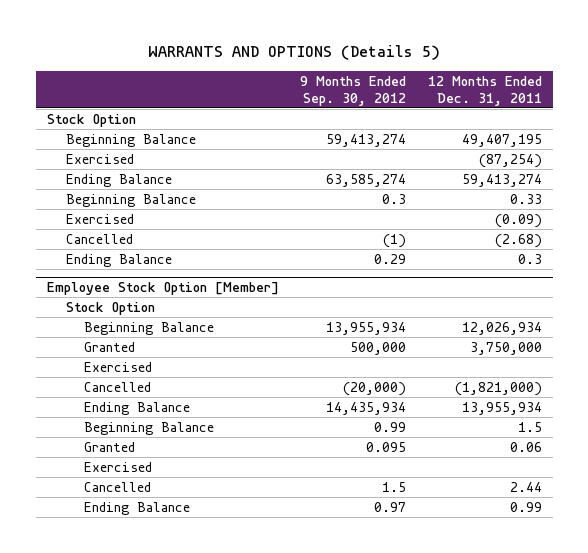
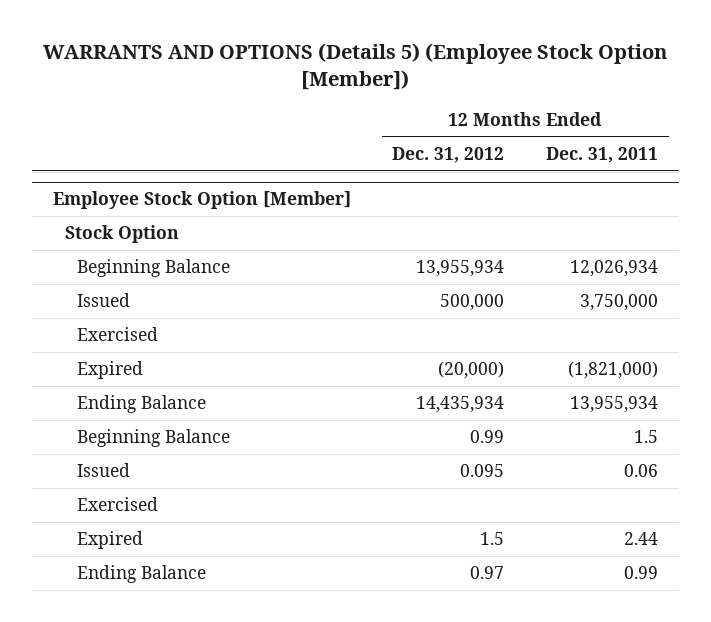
- WARRANTS AND OPTIONS (Details 5)
+ WARRANTS AND OPTIONS (Details 5) (Employee Stock Option [Member])
- | 9 Months Ended Sep. 30, 2012 | 12 Months Ended Dec. 31, 2011
+ | 12 Months Ended Dec. 31, 2012 | 12 Months Ended Dec. 31, 2011
- Stock Option
- Beginning Balance | 59,413,274 | 49,407,195
- Exercised | | (87,254)
- Ending Balance | 63,585,274 | 59,413,274
- Beginning Balance | 0.3 | 0.33
- Exercised | | (0.09)
- Cancelled | (1) | (2.68)
- Ending Balance | 0.29 | 0.3
@ Employee Stock Option [Member]
- Granted | 500,000 | 3,750,000
+ Issued | 500,000 | 3,750,000
- Cancelled | (20,000) | (1,821,000)
+ Expired | (20,000) | (1,821,000)
- Granted | 0.095 | 0.06
+ Issued | 0.095 | 0.06
- Cancelled | 1.5 | 2.44
+ Expired | 1.5 | 2.44

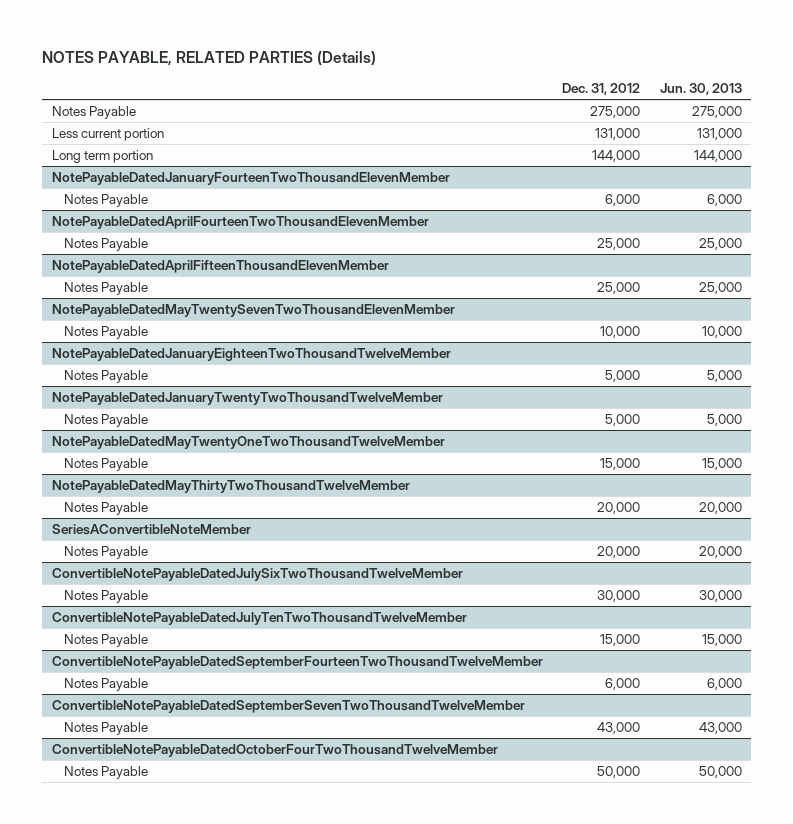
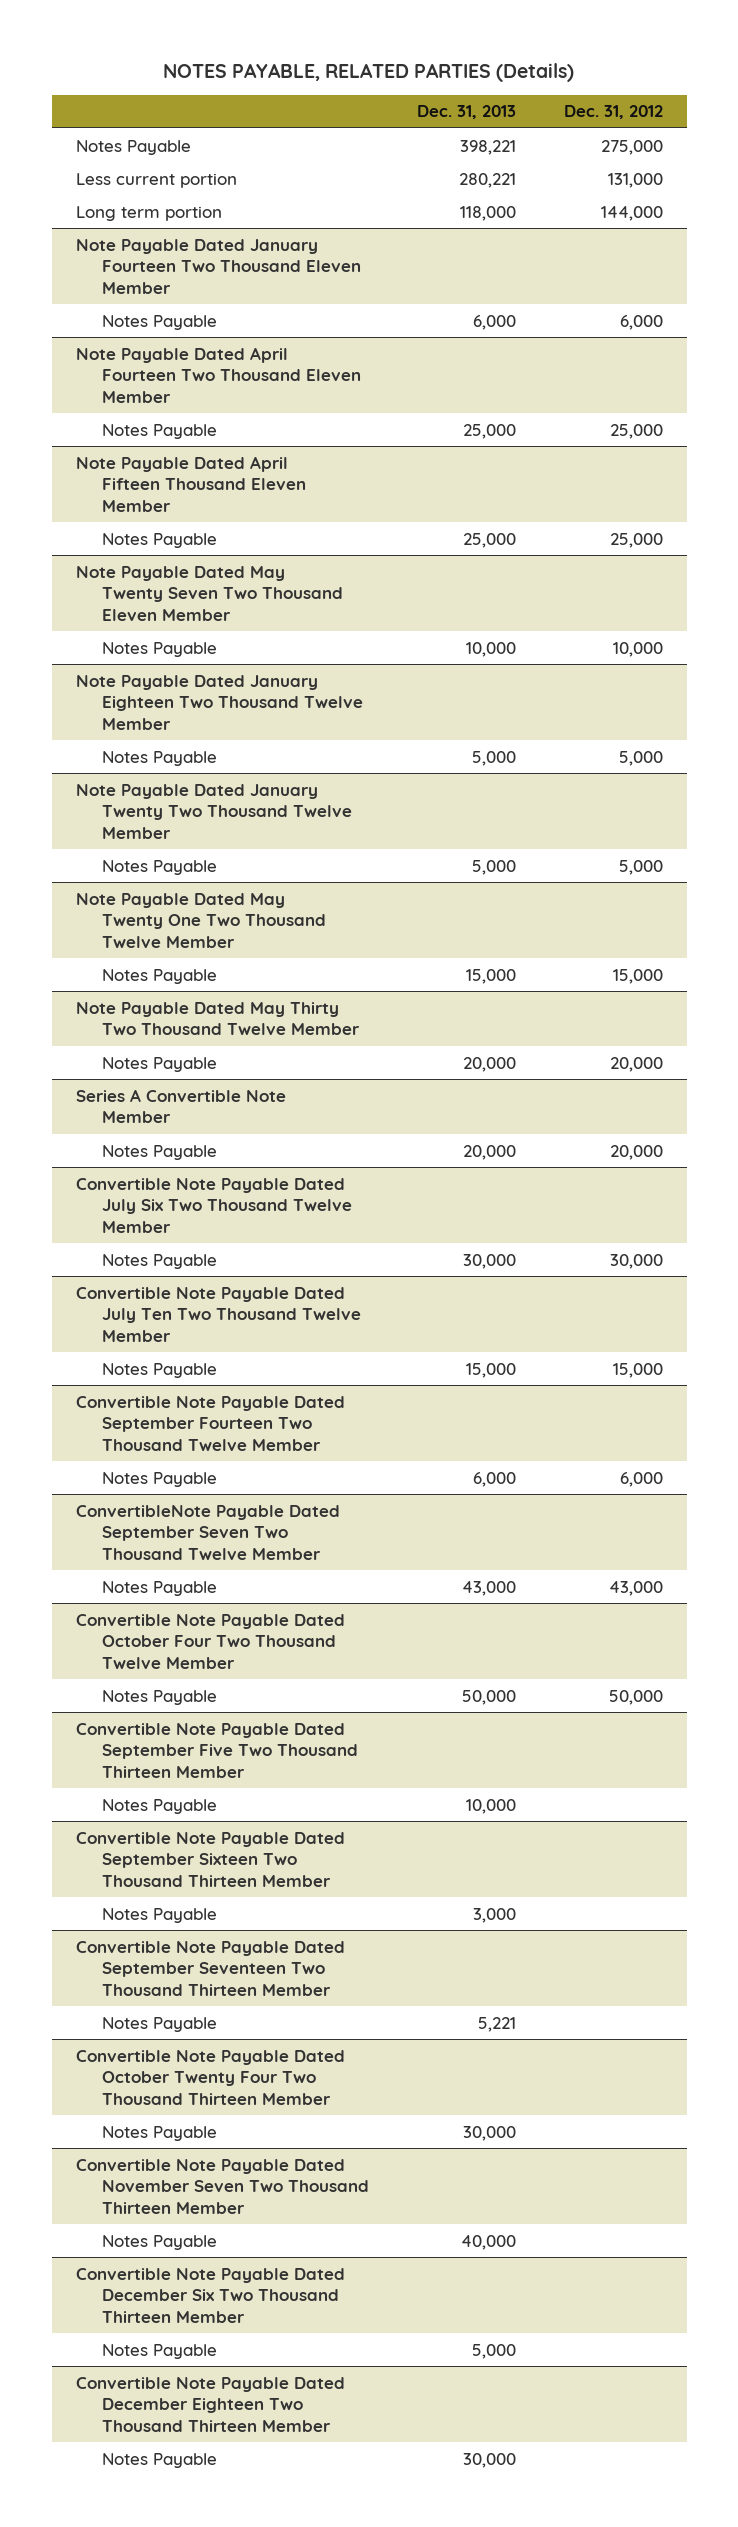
- | Dec. 31, 2012 | Jun. 30, 2013
+ | Dec. 31, 2013 | Dec. 31, 2012
- NotePayableDatedJanuaryFourteenTwoThousandElevenMember
+ Note Payable Dated January Fourteen Two Thousand Eleven Member
- NotePayableDatedAprilFourteenTwoThousandElevenMember
+ Note Payable Dated April Fourteen Two Thousand Eleven Member
- NotePayableDatedAprilFifteenThousandElevenMember
+ Note Payable Dated April Fifteen Thousand Eleven Member
- NotePayableDatedMayTwentySevenTwoThousandElevenMember
+ Note Payable Dated May Twenty Seven Two Thousand Eleven Member
- NotePayableDatedJanuaryEighteenTwoThousandTwelveMember
+ Note Payable Dated January Eighteen Two Thousand Twelve Member
- NotePayableDatedJanuaryTwentyTwoThousandTwelveMember
+ Note Payable Dated January Twenty Two Thousand Twelve Member
- NotePayableDatedMayTwentyOneTwoThousandTwelveMember
+ Note Payable Dated May Twenty One Two Thousand Twelve Member
- NotePayableDatedMayThirtyTwoThousandTwelveMember
+ Note Payable Dated May Thirty Two Thousand Twelve Member
- SeriesAConvertibleNoteMember
+ Series A Convertible Note Member
- ConvertibleNotePayableDatedJulySixTwoThousandTwelveMember
+ Convertible Note Payable Dated July Six Two Thousand Twelve Member
- ConvertibleNotePayableDatedJulyTenTwoThousandTwelveMember
+ Convertible Note Payable Dated July Ten Two Thousand Twelve Member
- ConvertibleNotePayableDatedSeptemberFourteenTwoThousandTwelveMember
+ Convertible Note Payable Dated September Fourteen Two Thousand Twelve Member
- ConvertibleNotePayableDatedSeptemberSevenTwoThousandTwelveMember
+ ConvertibleNote Payable Dated September Seven Two Thousand Twelve Member
- ConvertibleNotePayableDatedOctoberFourTwoThousandTwelveMember
+ Convertible Note Payable Dated October Four Two Thousand Twelve Member
+ Convertible Note Payable Dated September Five Two Thousand Thirteen Member
+ Notes Payable | 10,000 |
+ Convertible Note Payable Dated September Sixteen Two Thousand Thirteen Member
+ Notes Payable | 3,000 |
+ Convertible Note Payable Dated September Seventeen Two Thousand Thirteen Member
+ Notes Payable | 5,221 |
+ Convertible Note Payable Dated October Twenty Four Two Thousand Thirteen Member
+ Notes Payable | 30,000 |
+ Convertible Note Payable Dated November Seven Two Thousand Thirteen Member
+ Notes Payable | 40,000 |
+ Convertible Note Payable Dated December Six Two Thousand Thirteen Member
+ Notes Payable | 5,000 |
+ Convertible Note Payable Dated December Eighteen Two Thousand Thirteen Member
+ Notes Payable | 30,000 |

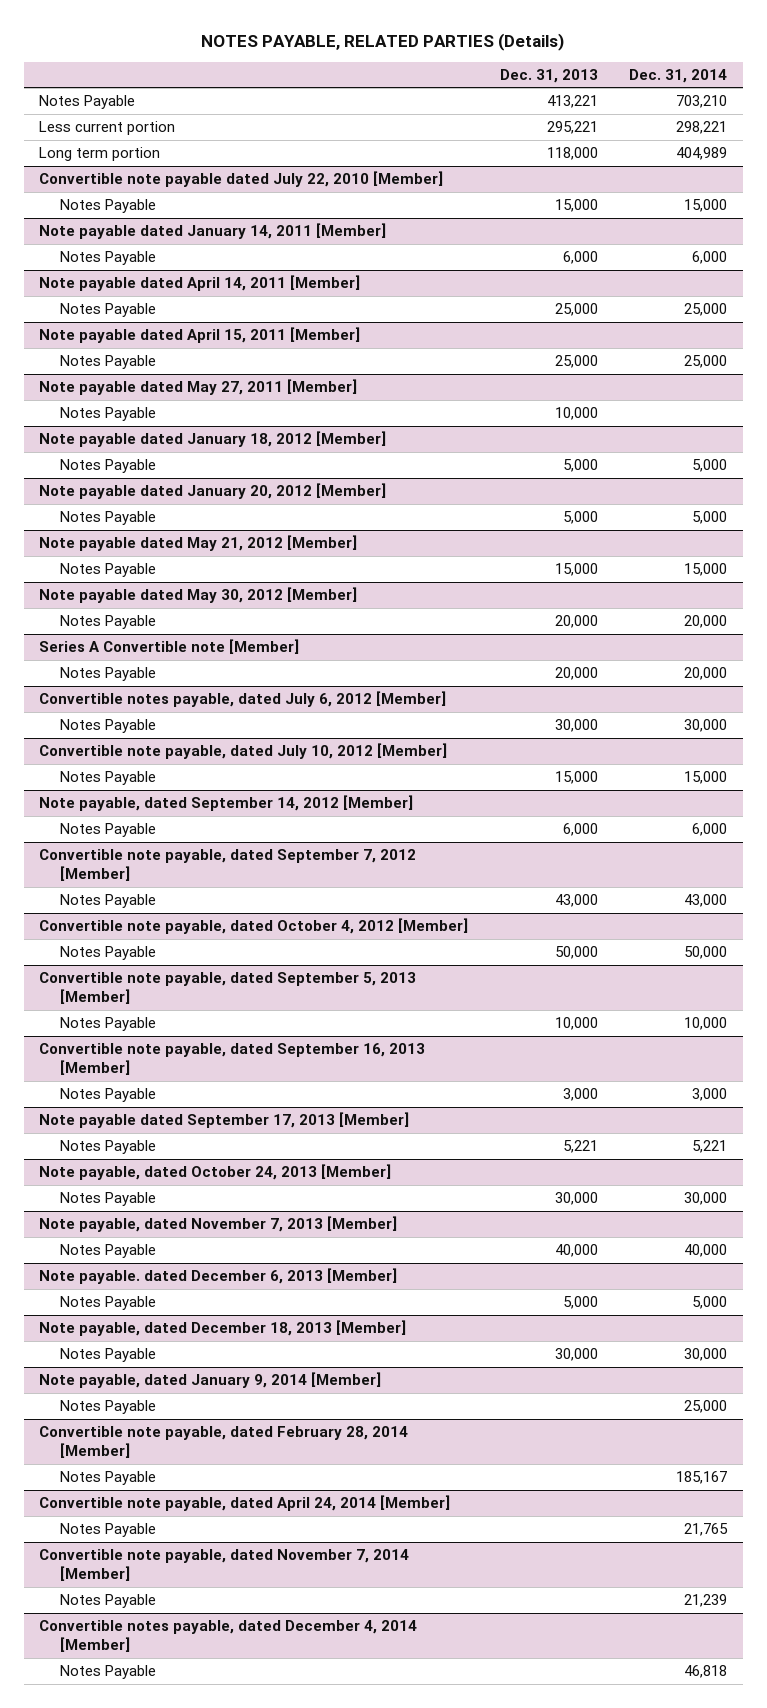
- | Dec. 31, 2013 | Dec. 31, 2012
+ | Dec. 31, 2013 | Dec. 31, 2014
- Notes Payable | 398,221 | 275,000
- Less current portion | 280,221 | 131,000
+ Notes Payable | 413,221 | 703,210
+ Less current portion | 295,221 | 298,221
- Note Payable Dated January Fourteen Two Thousand Eleven Member
+ Convertible note payable dated July 22, 2010 [Member]
+ Notes Payable | 15,000 | 15,000
+ Note payable dated January 14, 2011 [Member]
- Note Payable Dated April Fourteen Two Thousand Eleven Member
+ Note payable dated April 14, 2011 [Member]
- Note Payable Dated April Fifteen Thousand Eleven Member
+ Note payable dated April 15, 2011 [Member]
- Note Payable Dated May Twenty Seven Two Thousand Eleven Member
+ Note payable dated May 27, 2011 [Member]
- Note Payable Dated January Eighteen Two Thousand Twelve Member
+ Note payable dated January 18, 2012 [Member]
- Note Payable Dated January Twenty Two Thousand Twelve Member
+ Note payable dated January 20, 2012 [Member]
- Note Payable Dated May Twenty One Two Thousand Twelve Member
+ Note payable dated May 21, 2012 [Member]
- Note Payable Dated May Thirty Two Thousand Twelve Member
+ Note payable dated May 30, 2012 [Member]
- Series A Convertible Note Member
+ Series A Convertible note [Member]
- Convertible Note Payable Dated July Six Two Thousand Twelve Member
+ Convertible notes payable, dated July 6, 2012 [Member]
- Convertible Note Payable Dated July Ten Two Thousand Twelve Member
+ Convertible note payable, dated July 10, 2012 [Member]
- Convertible Note Payable Dated September Fourteen Two Thousand Twelve Member
+ Note payable, dated September 14, 2012 [Member]
- ConvertibleNote Payable Dated September Seven Two Thousand Twelve Member
+ Convertible note payable, dated September 7, 2012 [Member]
- Convertible Note Payable Dated October Four Two Thousand Twelve Member
+ Convertible note payable, dated October 4, 2012 [Member]
- Convertible Note Payable Dated September Five Two Thousand Thirteen Member
+ Convertible note payable, dated September 5, 2013 [Member]
- Convertible Note Payable Dated September Sixteen Two Thousand Thirteen Member
+ Convertible note payable, dated September 16, 2013 [Member]
- Convertible Note Payable Dated September Seventeen Two Thousand Thirteen Member
+ Note payable dated September 17, 2013 [Member]
- Convertible Note Payable Dated October Twenty Four Two Thousand Thirteen Member
+ Note payable, dated October 24, 2013 [Member]
- Convertible Note Payable Dated November Seven Two Thousand Thirteen Member
+ Note payable, dated November 7, 2013 [Member]
- Convertible Note Payable Dated December Six Two Thousand Thirteen Member
+ Note payable. dated December 6, 2013 [Member]
- Convertible Note Payable Dated December Eighteen Two Thousand Thirteen Member
+ Note payable, dated December 18, 2013 [Member]
+ Note payable, dated January 9, 2014 [Member]
+ Notes Payable | | 25,000
+ Convertible note payable, dated February 28, 2014 [Member]
+ Notes Payable | | 185,167
+ Convertible note payable, dated April 24, 2014 [Member]
+ Notes Payable | | 21,765
+ Convertible note payable, dated November 7, 2014 [Member]
+ Notes Payable | | 21,239
+ Convertible notes payable, dated December 4, 2014 [Member]
+ Notes Payable | | 46,818

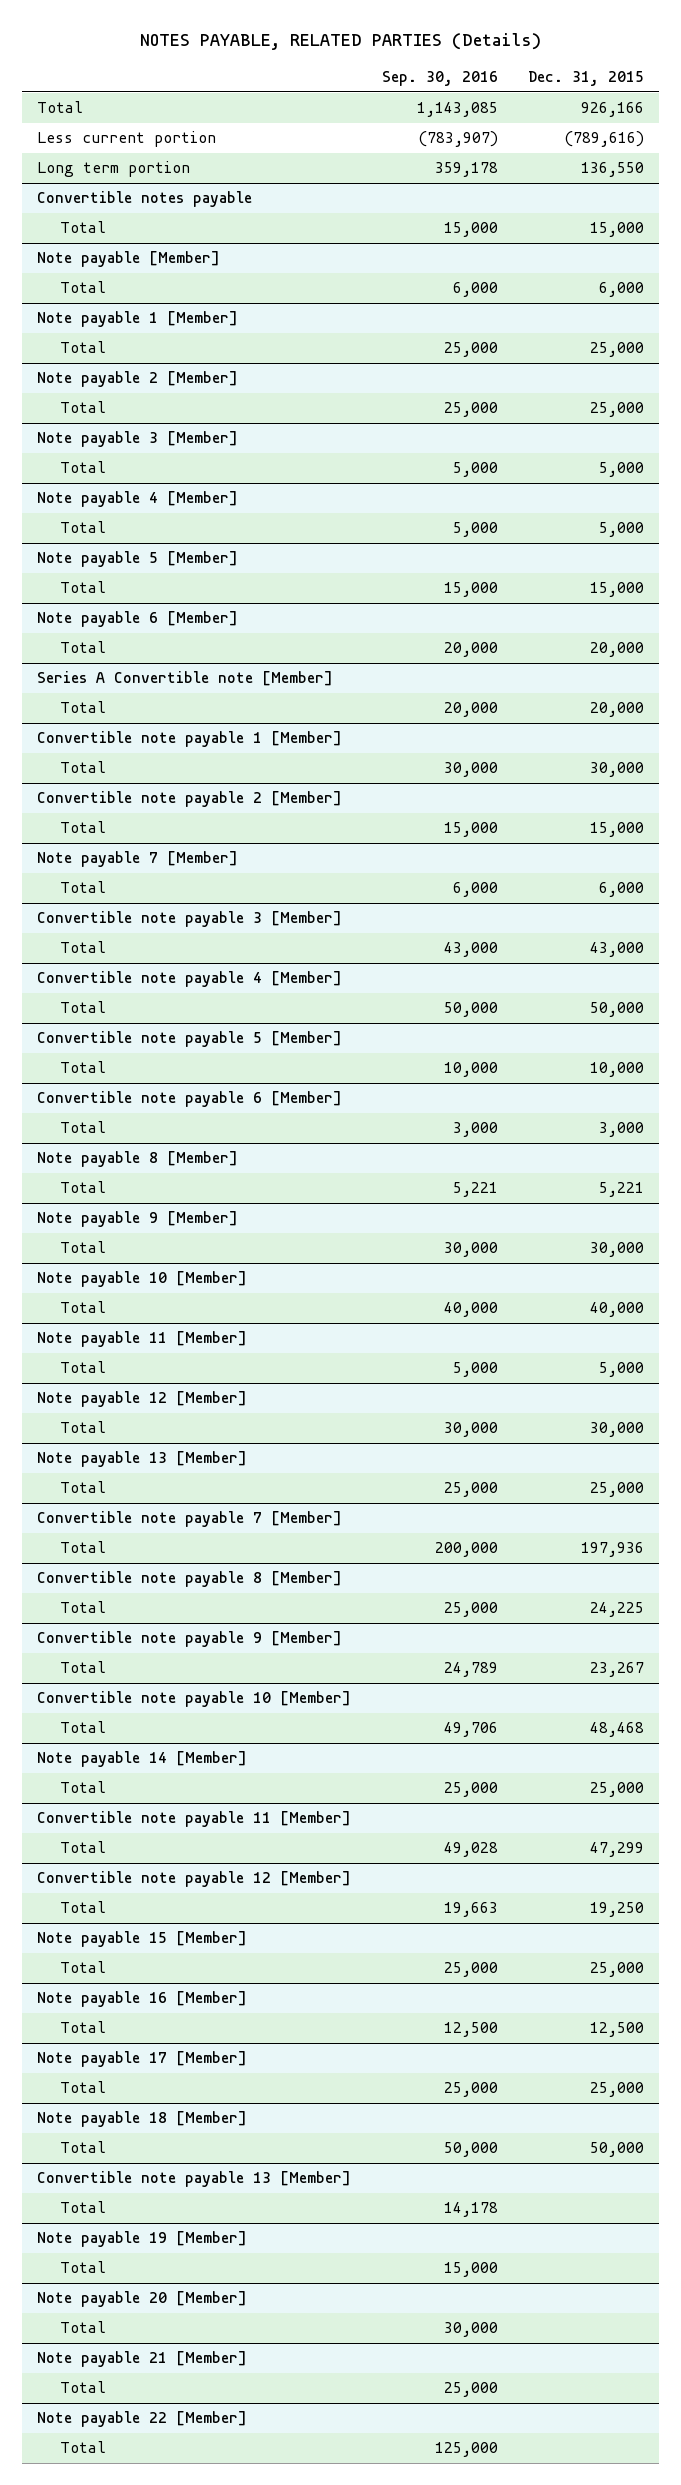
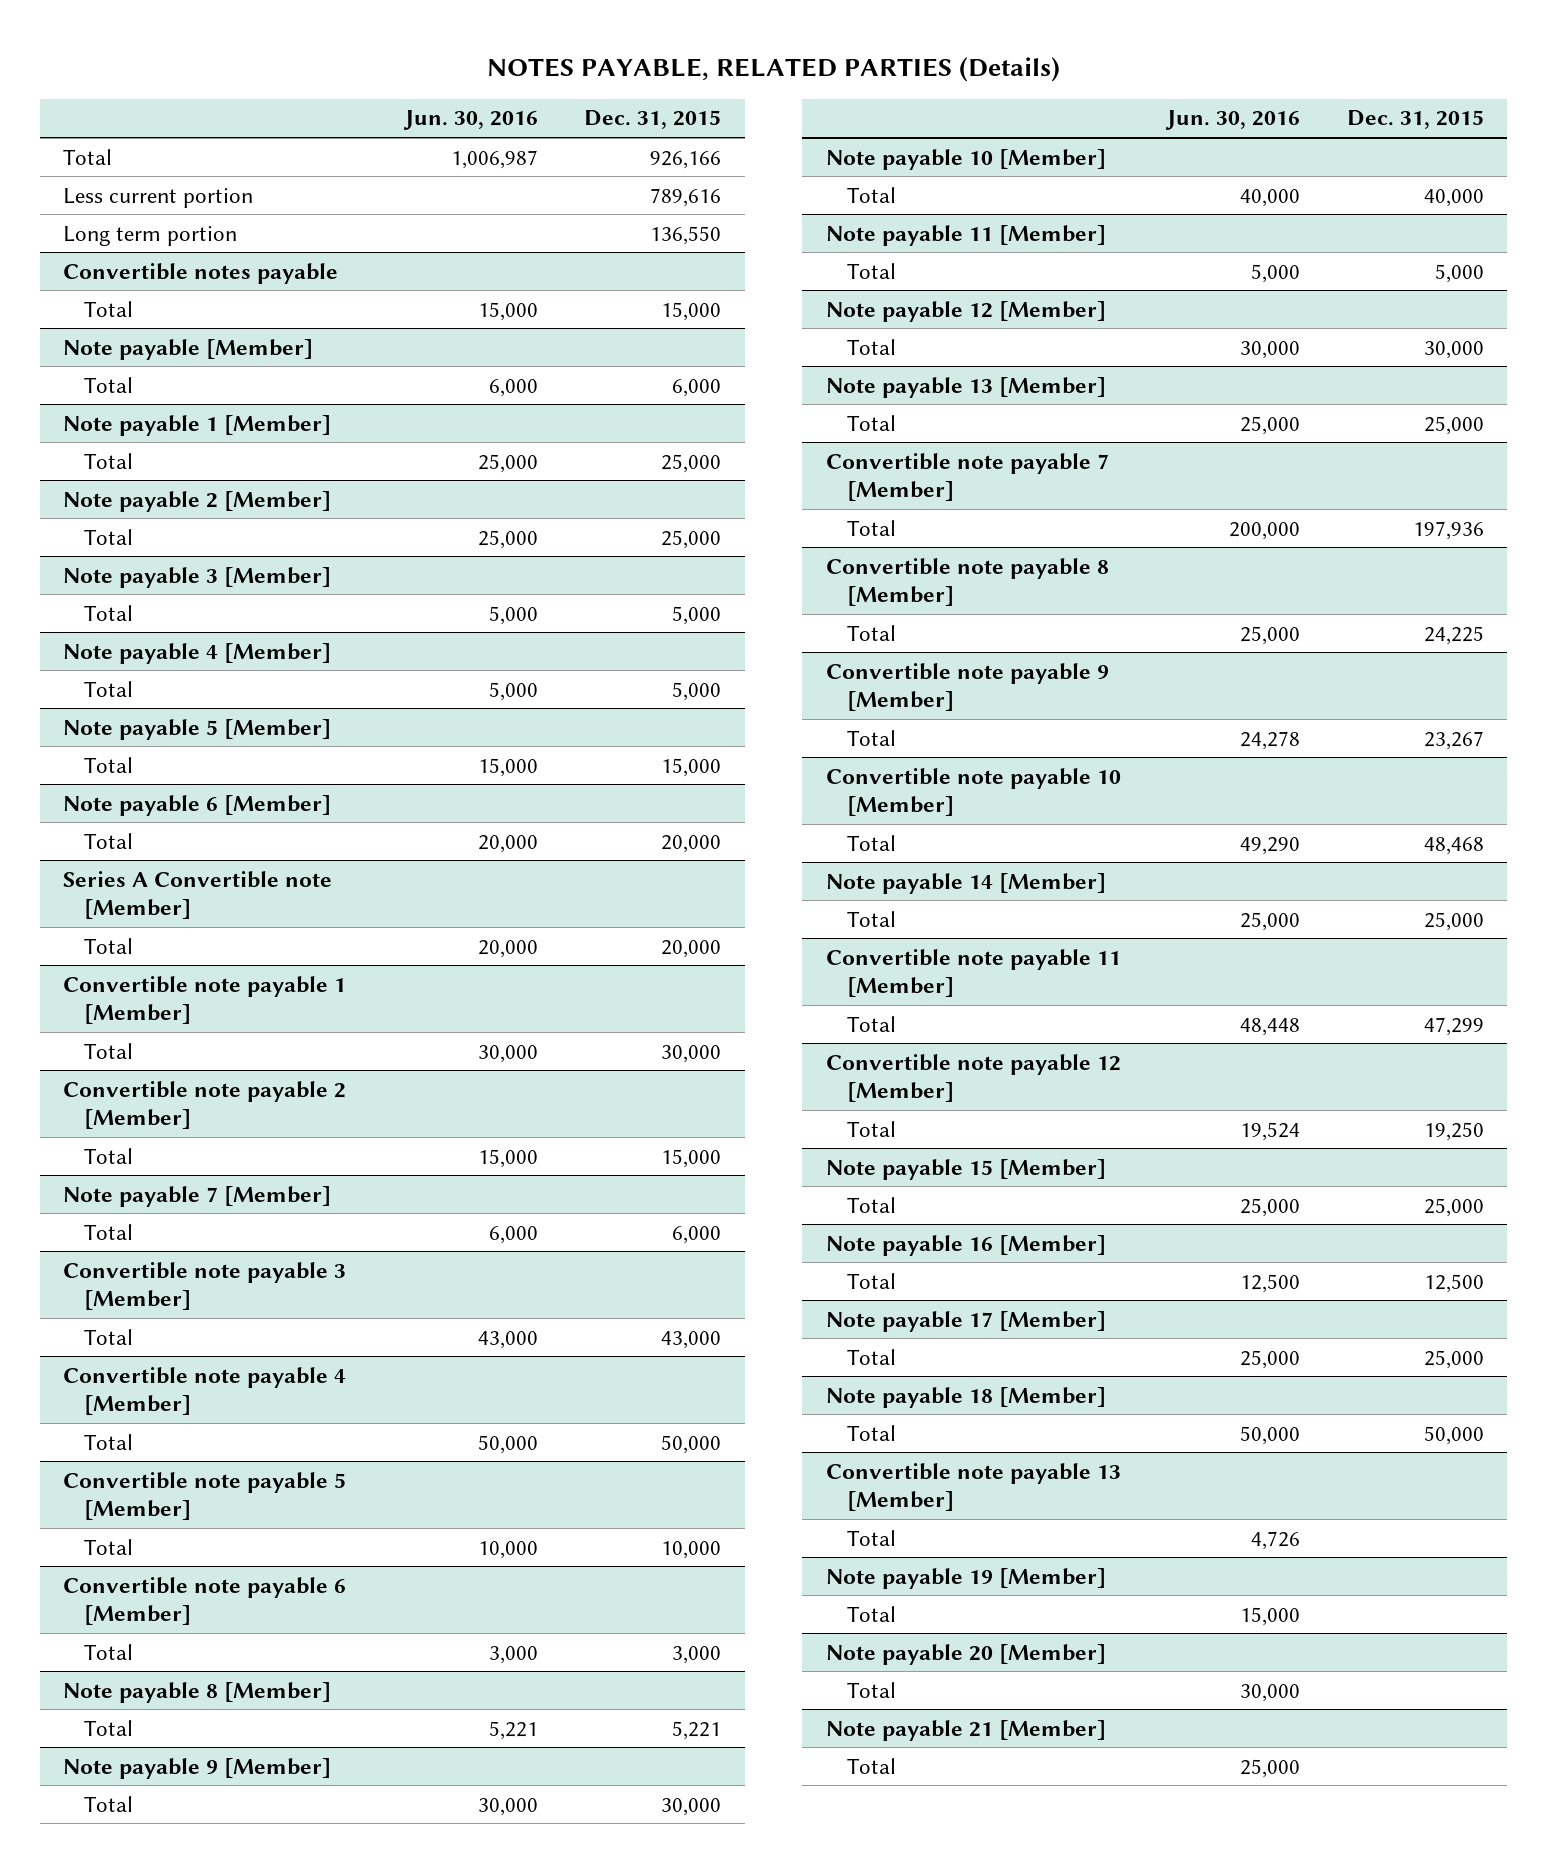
- | Sep. 30, 2016 | Dec. 31, 2015
+ | Jun. 30, 2016 | Dec. 31, 2015
- Less current portion | (783,907) | (789,616)
+ Less current portion | | 789,616
- Note payable 22 [Member]
- Total | 125,000 |

